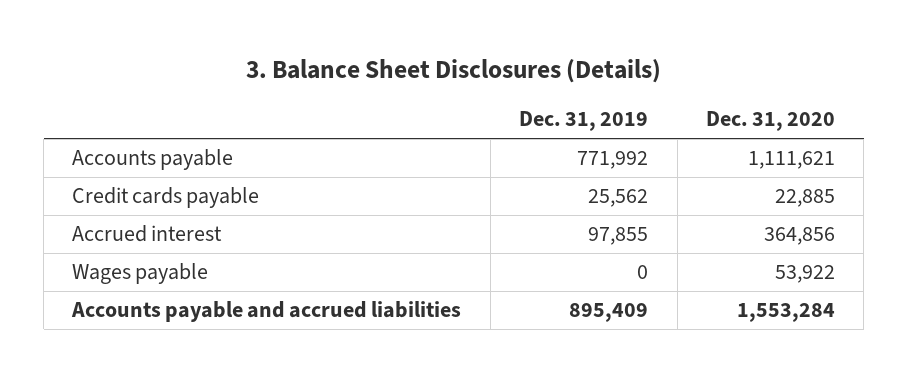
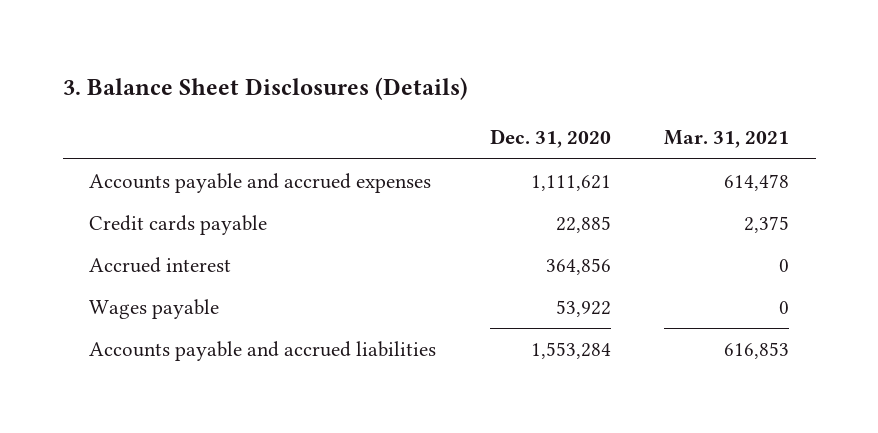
- | Dec. 31, 2019 | Dec. 31, 2020
+ | Dec. 31, 2020 | Mar. 31, 2021
- Accounts payable | 771,992 | 1,111,621
+ Accounts payable and accrued expenses | 1,111,621 | 614,478

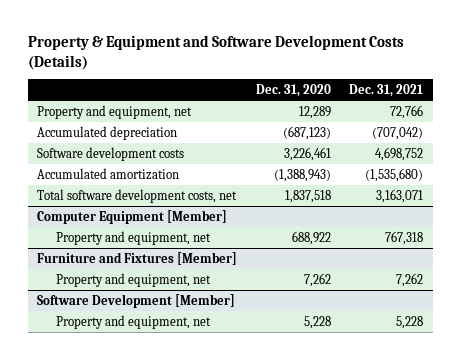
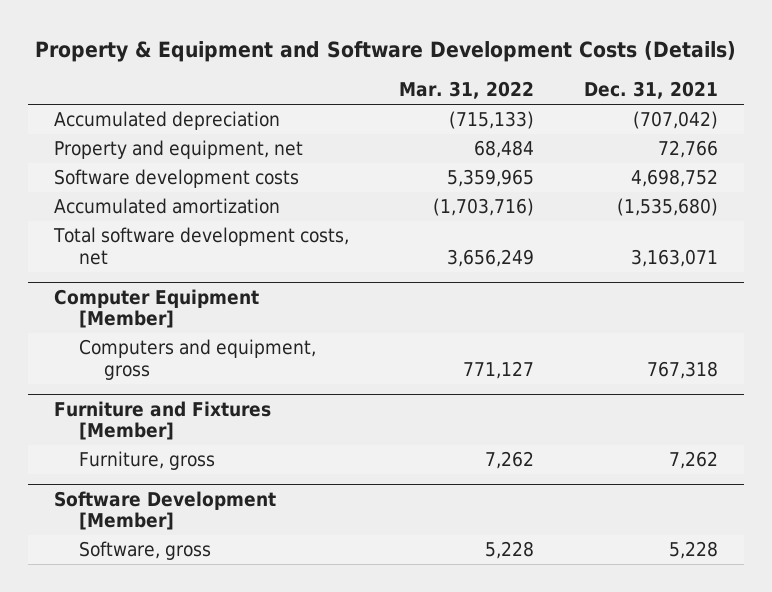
- | Dec. 31, 2020 | Dec. 31, 2021
+ | Mar. 31, 2022 | Dec. 31, 2021
moved down: Property and equipment, net | 68,484 | 72,766
@ Computer Equipment [Member]
- Property and equipment, net | 688,922 | 767,318
+ Computers and equipment, gross | 771,127 | 767,318
@ Furniture and Fixtures [Member]
- Property and equipment, net | 7,262 | 7,262
+ Furniture, gross | 7,262 | 7,262
@ Software Development [Member]
- Property and equipment, net | 5,228 | 5,228
+ Software, gross | 5,228 | 5,228

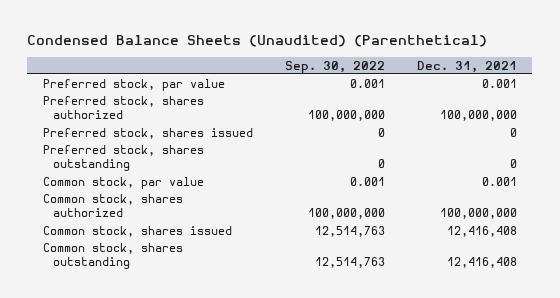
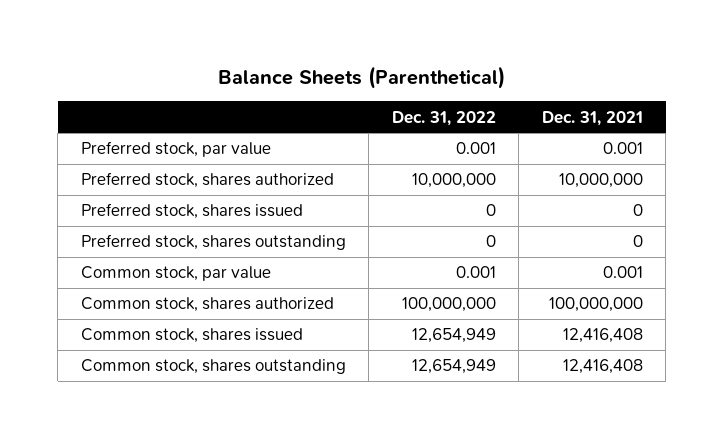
- Condensed Balance Sheets (Unaudited) (Parenthetical)
+ Balance Sheets (Parenthetical)
- | Sep. 30, 2022 | Dec. 31, 2021
+ | Dec. 31, 2022 | Dec. 31, 2021
- Preferred stock, shares authorized | 100,000,000 | 100,000,000
+ Preferred stock, shares authorized | 10,000,000 | 10,000,000

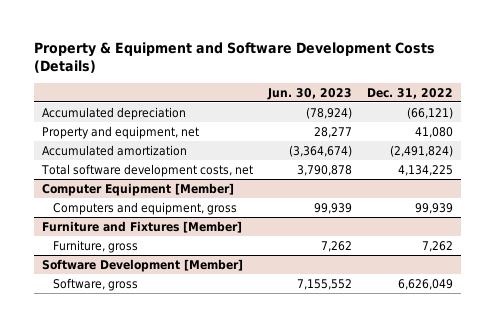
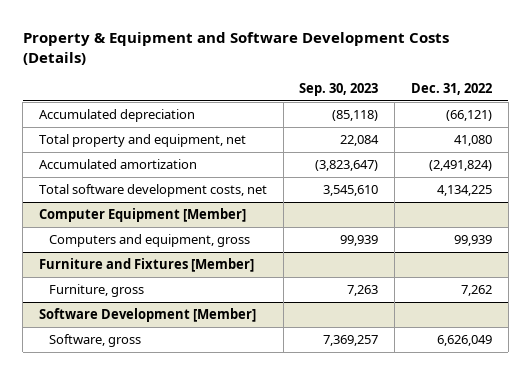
- | Jun. 30, 2023 | Dec. 31, 2022
+ | Sep. 30, 2023 | Dec. 31, 2022
- Property and equipment, net | 28,277 | 41,080
+ Total property and equipment, net | 22,084 | 41,080

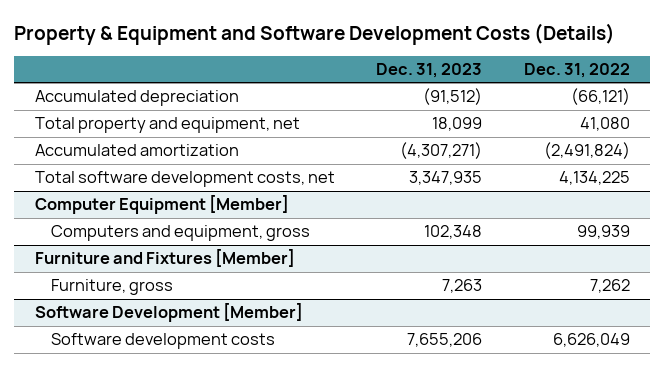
- | Sep. 30, 2023 | Dec. 31, 2022
+ | Dec. 31, 2023 | Dec. 31, 2022
@ Software Development [Member]
- Software, gross | 7,369,257 | 6,626,049
+ Software development costs | 7,655,206 | 6,626,049

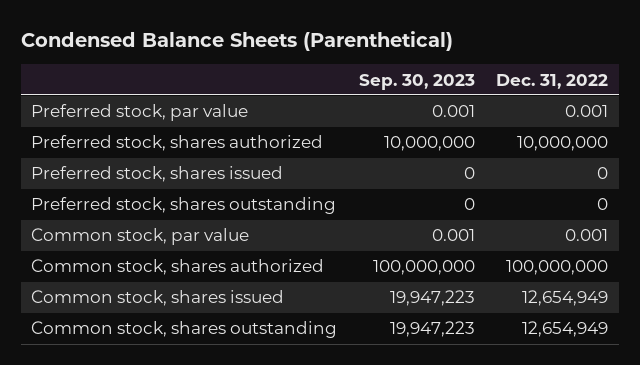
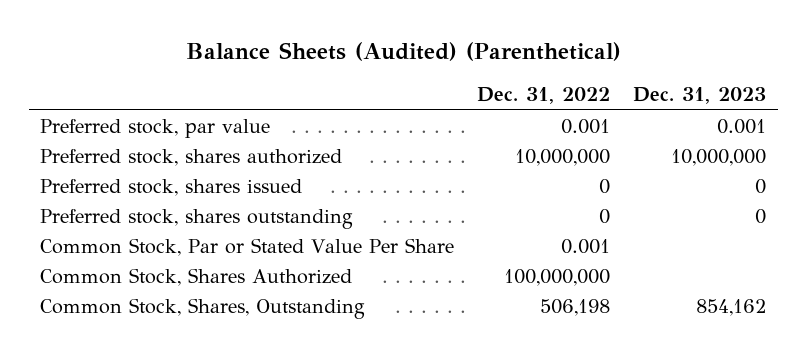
- Condensed Balance Sheets (Parenthetical)
+ Balance Sheets (Audited) (Parenthetical)
- | Sep. 30, 2023 | Dec. 31, 2022
+ | Dec. 31, 2022 | Dec. 31, 2023
- Common stock, par value | 0.001 | 0.001
- Common stock, shares authorized | 100,000,000 | 100,000,000
- Common stock, shares issued | 19,947,223 | 12,654,949
- Common stock, shares outstanding | 19,947,223 | 12,654,949
+ Common Stock, Par or Stated Value Per Share | 0.001 |
+ Common Stock, Shares Authorized | 100,000,000 |
+ Common Stock, Shares, Outstanding | 506,198 | 854,162

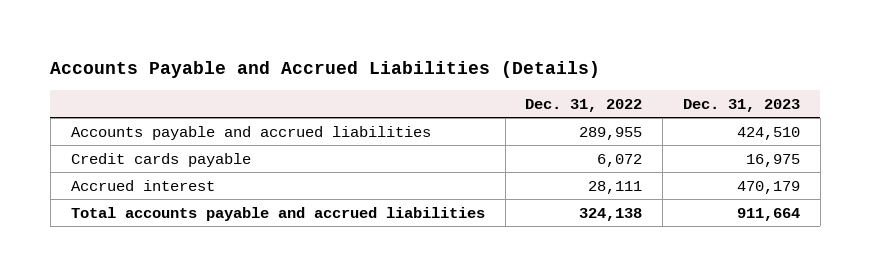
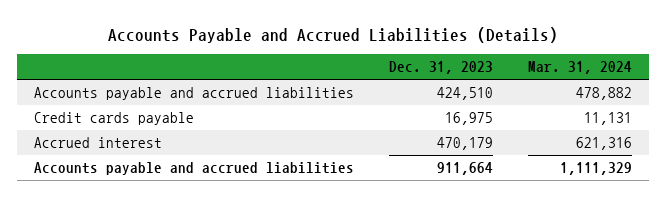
- | Dec. 31, 2022 | Dec. 31, 2023
+ | Dec. 31, 2023 | Mar. 31, 2024
- Total accounts payable and accrued liabilities | 324,138 | 911,664
+ Accounts payable and accrued liabilities | 911,664 | 1,111,329

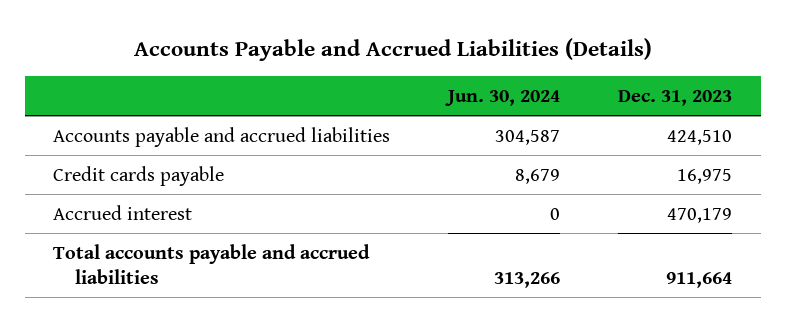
- | Dec. 31, 2023 | Mar. 31, 2024
+ | Jun. 30, 2024 | Dec. 31, 2023
- Accounts payable and accrued liabilities | 911,664 | 1,111,329
+ Total accounts payable and accrued liabilities | 313,266 | 911,664

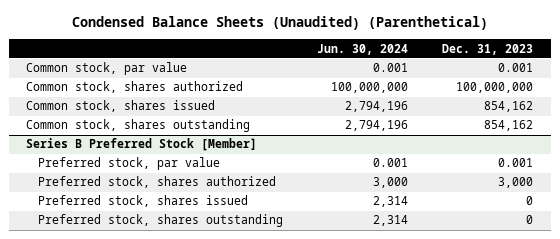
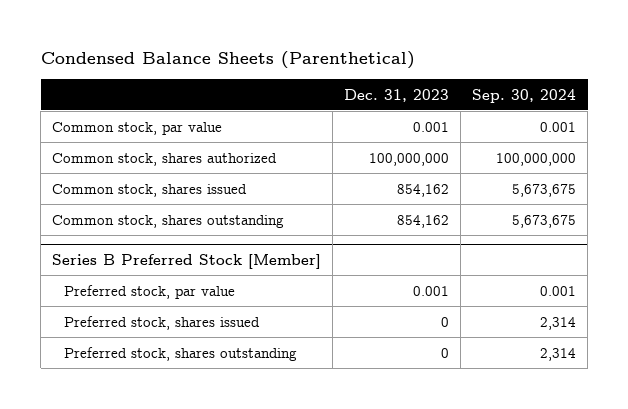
- Condensed Balance Sheets (Unaudited) (Parenthetical)
+ Condensed Balance Sheets (Parenthetical)
- | Jun. 30, 2024 | Dec. 31, 2023
+ | Dec. 31, 2023 | Sep. 30, 2024
@ Series B Preferred Stock [Member]
- Preferred stock, shares authorized | 3,000 | 3,000

